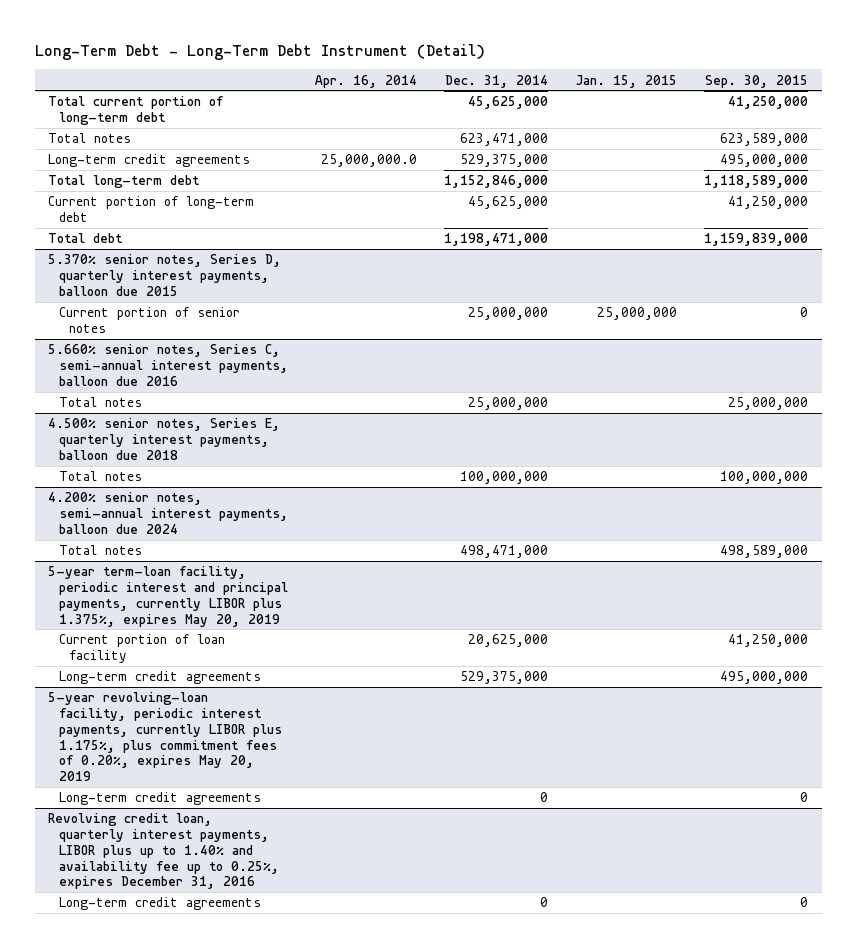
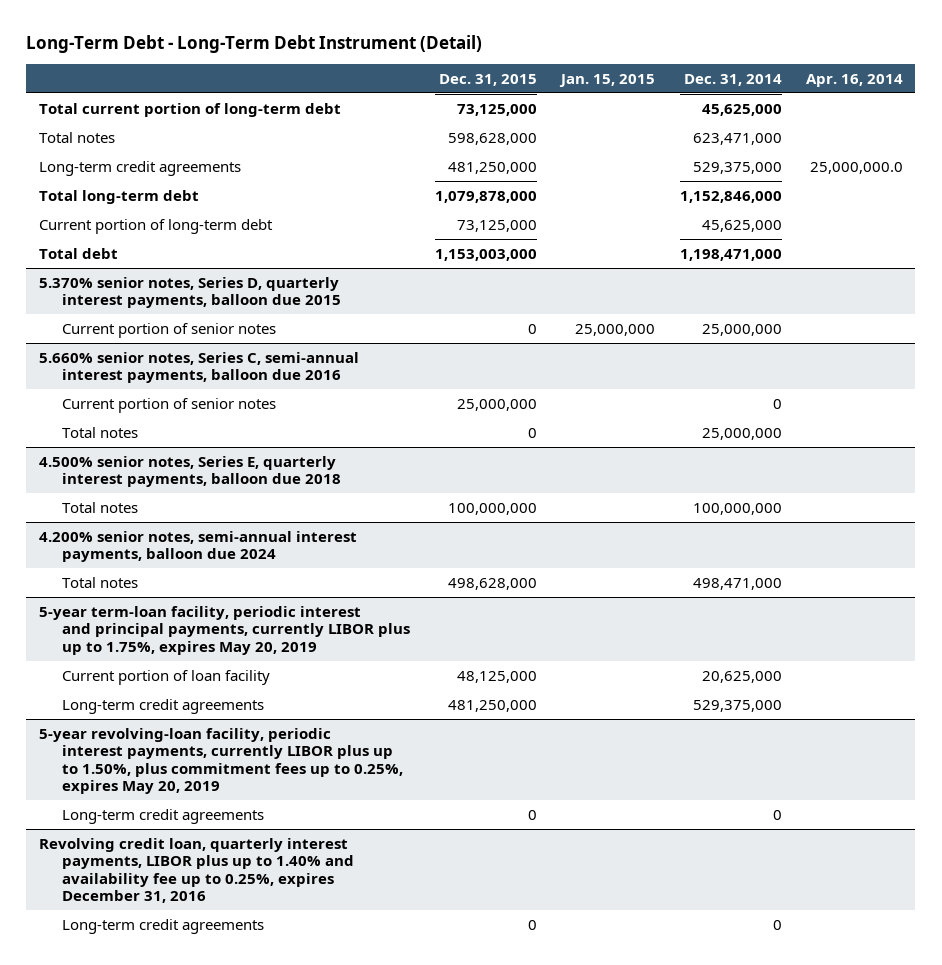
- | Apr. 16, 2014 | Dec. 31, 2014 | Jan. 15, 2015 | Sep. 30, 2015
+ | Dec. 31, 2015 | Jan. 15, 2015 | Dec. 31, 2014 | Apr. 16, 2014
@ 5.660% senior notes, Series C, semi-annual interest payments, balloon due 2016
+ Current portion of senior notes | 25,000,000 | | 0 |
- 5-year term-loan facility, periodic interest and principal payments, currently LIBOR plus 1.375%, expires May 20, 2019
+ 5-year term-loan facility, periodic interest and principal payments, currently LIBOR plus up to 1.75%, expires May 20, 2019
- 5-year revolving-loan facility, periodic interest payments, currently LIBOR plus 1.175%, plus commitment fees of 0.20%, expires May 20, 2019
+ 5-year revolving-loan facility, periodic interest payments, currently LIBOR plus up to 1.50%, plus commitment fees up to 0.25%, expires May 20, 2019

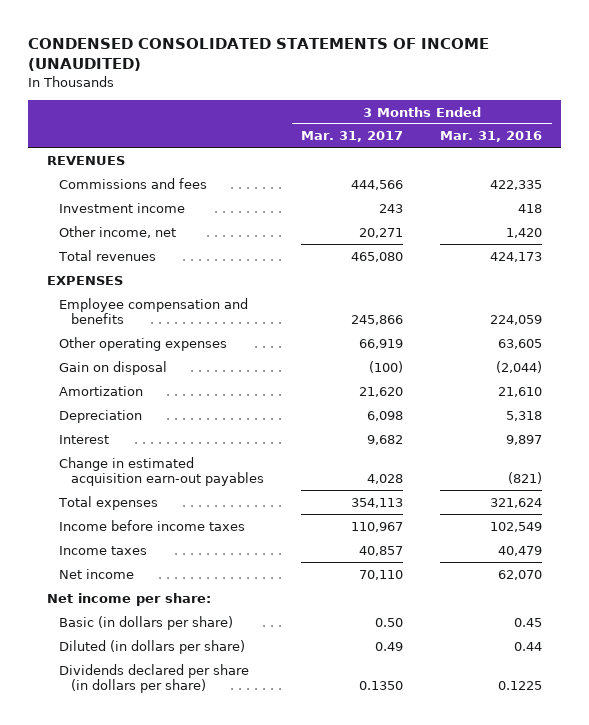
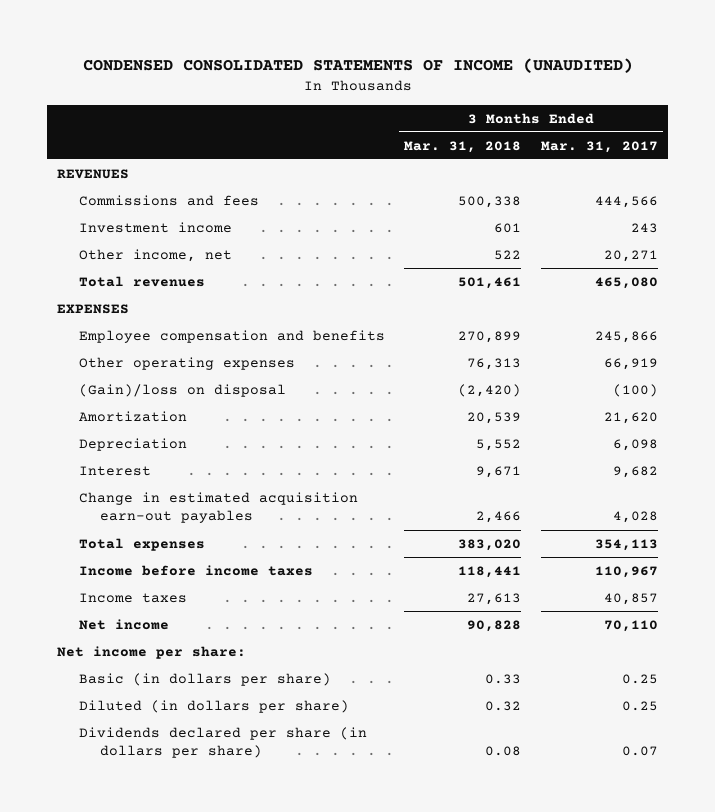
- | 3 Months Ended Mar. 31, 2017 | 3 Months Ended Mar. 31, 2016
+ | 3 Months Ended Mar. 31, 2018 | 3 Months Ended Mar. 31, 2017
- Gain on disposal | (100) | (2,044)
+ (Gain)/loss on disposal | (2,420) | (100)
- Basic (in dollars per share) | 0.50 | 0.45
- Diluted (in dollars per share) | 0.49 | 0.44
- Dividends declared per share (in dollars per share) | 0.1350 | 0.1225
+ Basic (in dollars per share) | 0.33 | 0.25
+ Diluted (in dollars per share) | 0.32 | 0.25
+ Dividends declared per share (in dollars per share) | 0.08 | 0.07

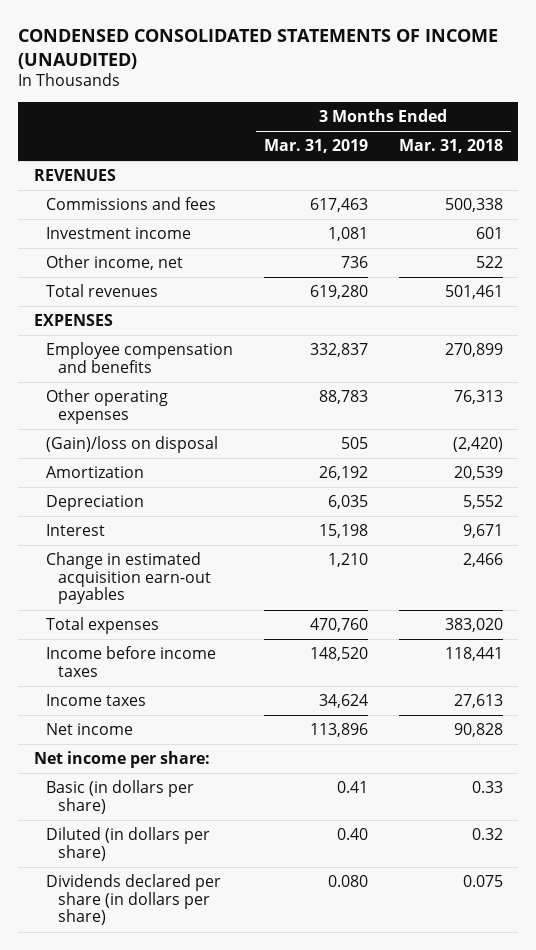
- | 3 Months Ended Mar. 31, 2018 | 3 Months Ended Mar. 31, 2017
+ | 3 Months Ended Mar. 31, 2019 | 3 Months Ended Mar. 31, 2018
- Dividends declared per share (in dollars per share) | 0.08 | 0.07
+ Dividends declared per share (in dollars per share) | 0.080 | 0.075

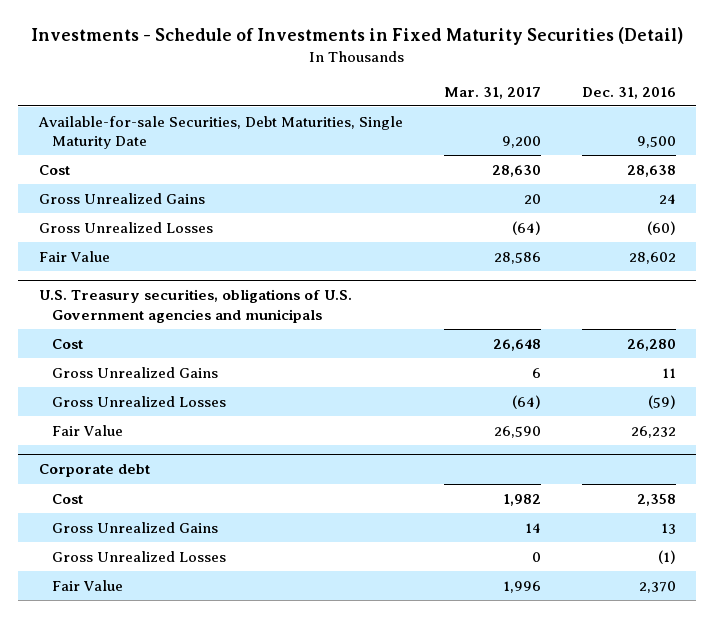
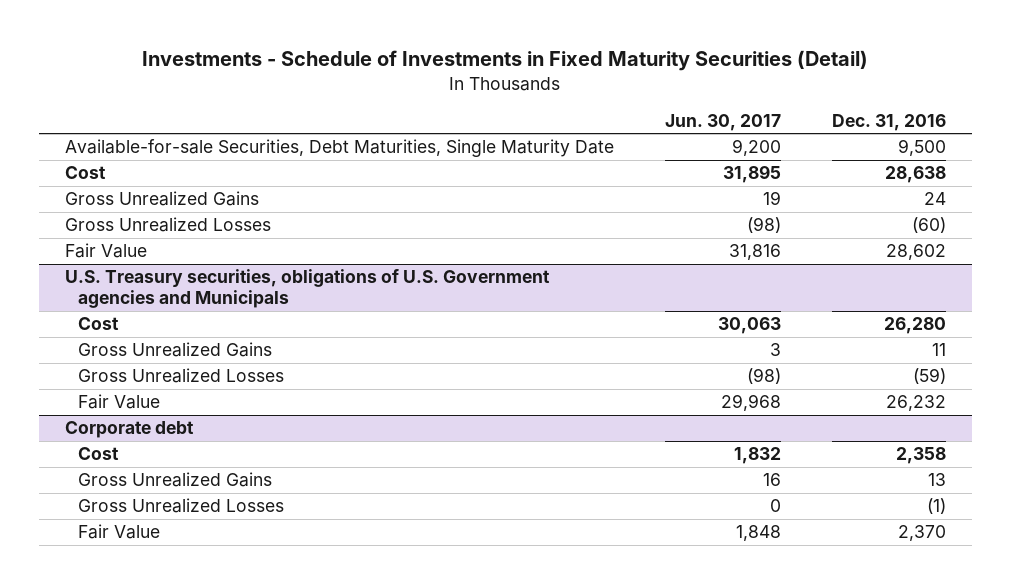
- | Mar. 31, 2017 | Dec. 31, 2016
+ | Jun. 30, 2017 | Dec. 31, 2016
- U.S. Treasury securities, obligations of U.S. Government agencies and municipals
+ U.S. Treasury securities, obligations of U.S. Government agencies and Municipals

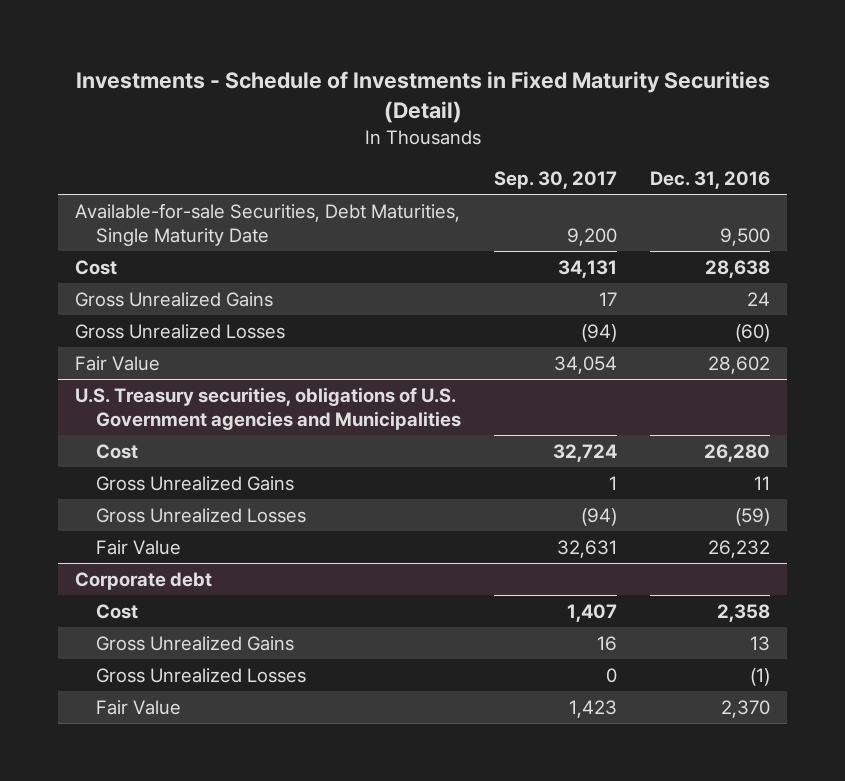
- | Jun. 30, 2017 | Dec. 31, 2016
+ | Sep. 30, 2017 | Dec. 31, 2016
- U.S. Treasury securities, obligations of U.S. Government agencies and Municipals
+ U.S. Treasury securities, obligations of U.S. Government agencies and Municipalities

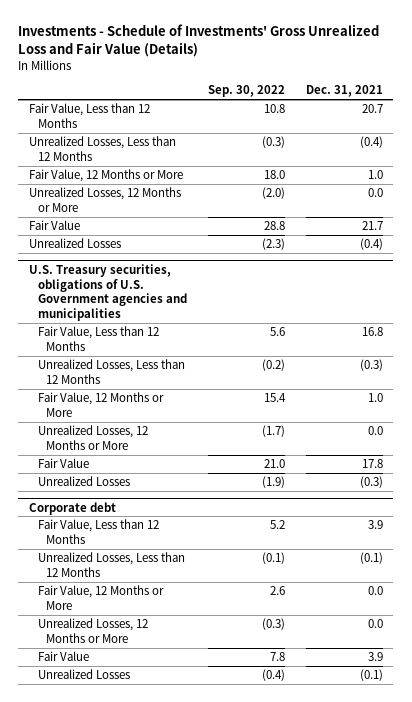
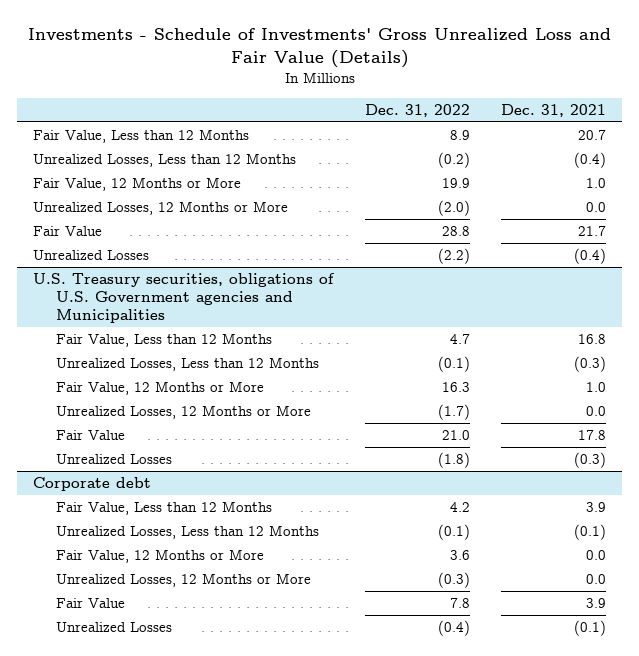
- | Sep. 30, 2022 | Dec. 31, 2021
+ | Dec. 31, 2022 | Dec. 31, 2021
- U.S. Treasury securities, obligations of U.S. Government agencies and municipalities
+ U.S. Treasury securities, obligations of U.S. Government agencies and Municipalities

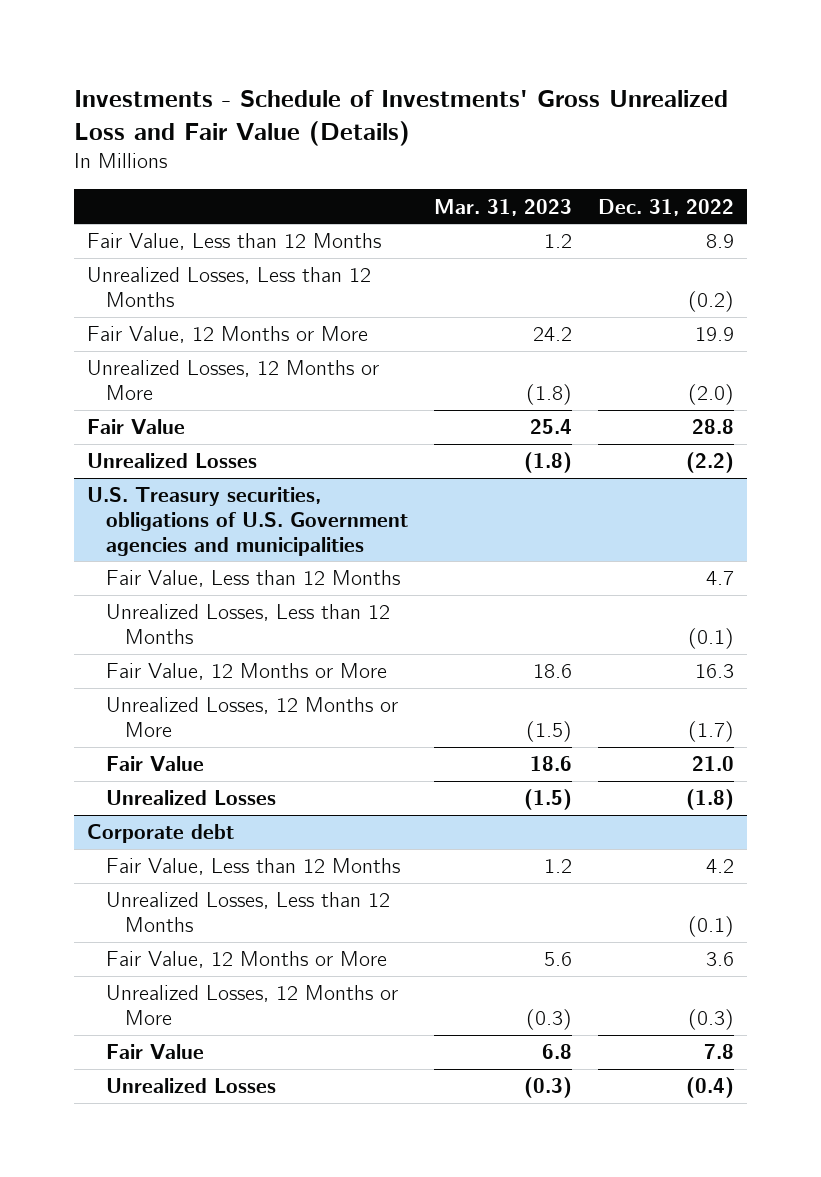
- | Dec. 31, 2022 | Dec. 31, 2021
+ | Mar. 31, 2023 | Dec. 31, 2022
- U.S. Treasury securities, obligations of U.S. Government agencies and Municipalities
+ U.S. Treasury securities, obligations of U.S. Government agencies and municipalities

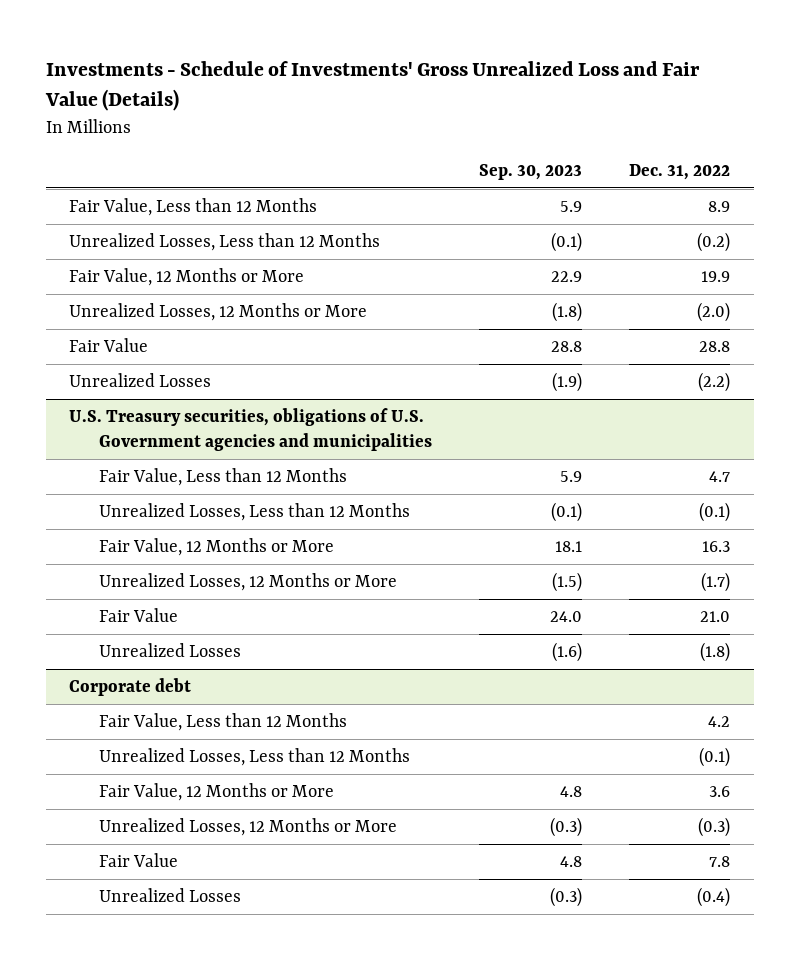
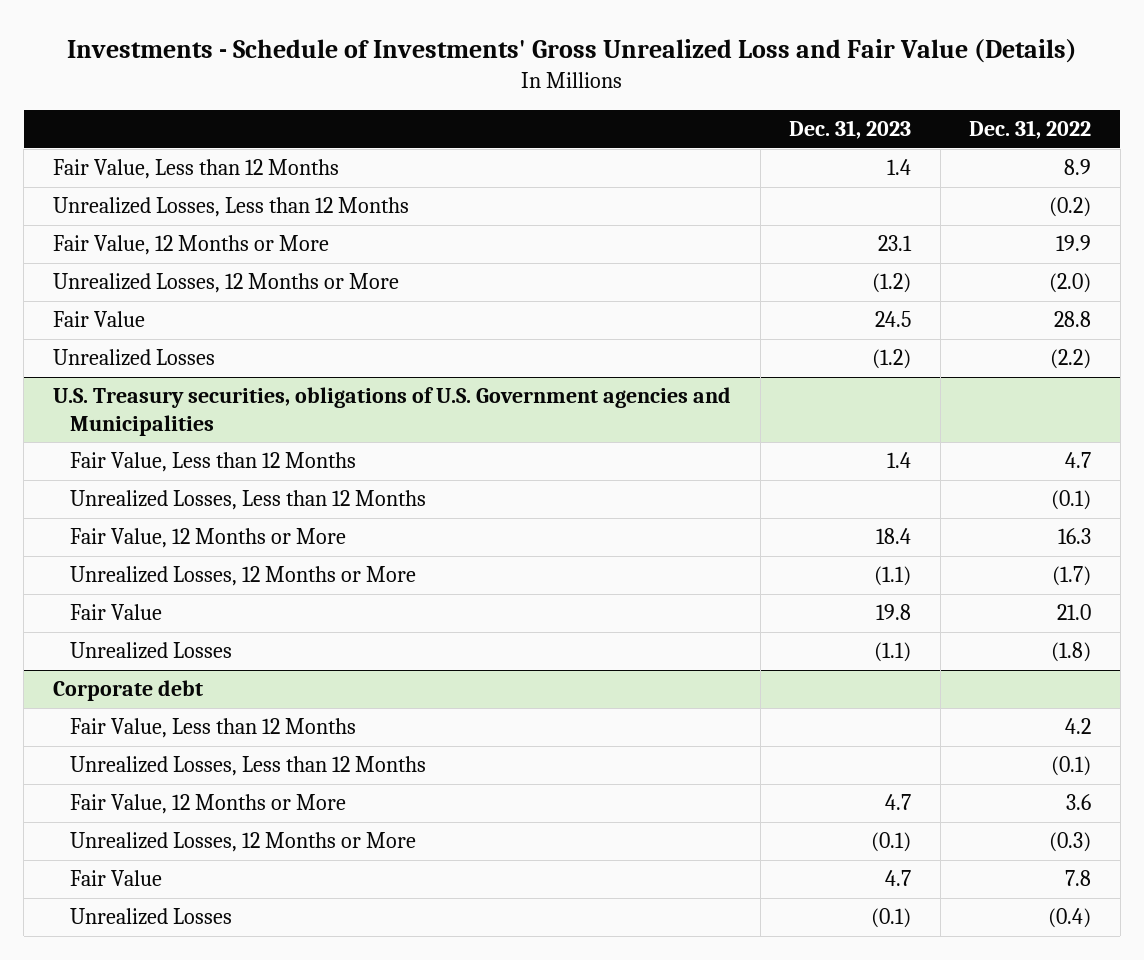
- | Sep. 30, 2023 | Dec. 31, 2022
+ | Dec. 31, 2023 | Dec. 31, 2022
- U.S. Treasury securities, obligations of U.S. Government agencies and municipalities
+ U.S. Treasury securities, obligations of U.S. Government agencies and Municipalities

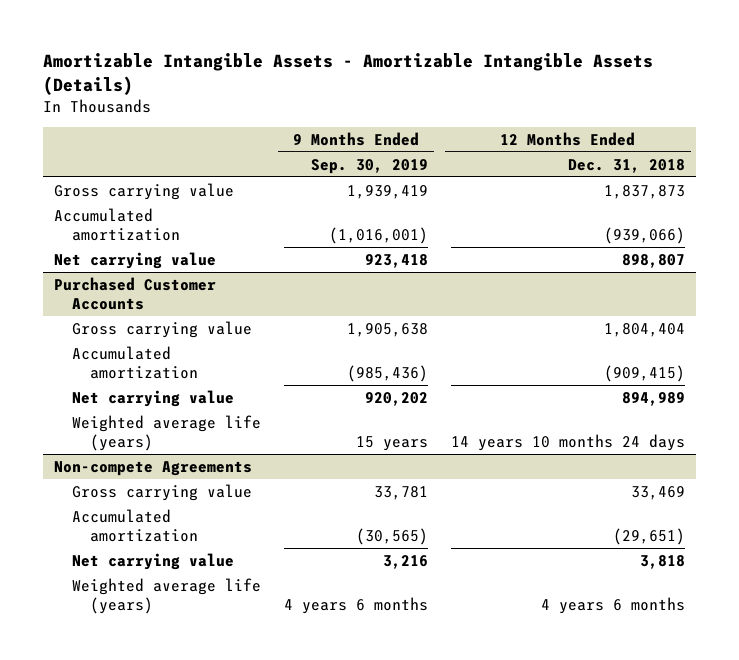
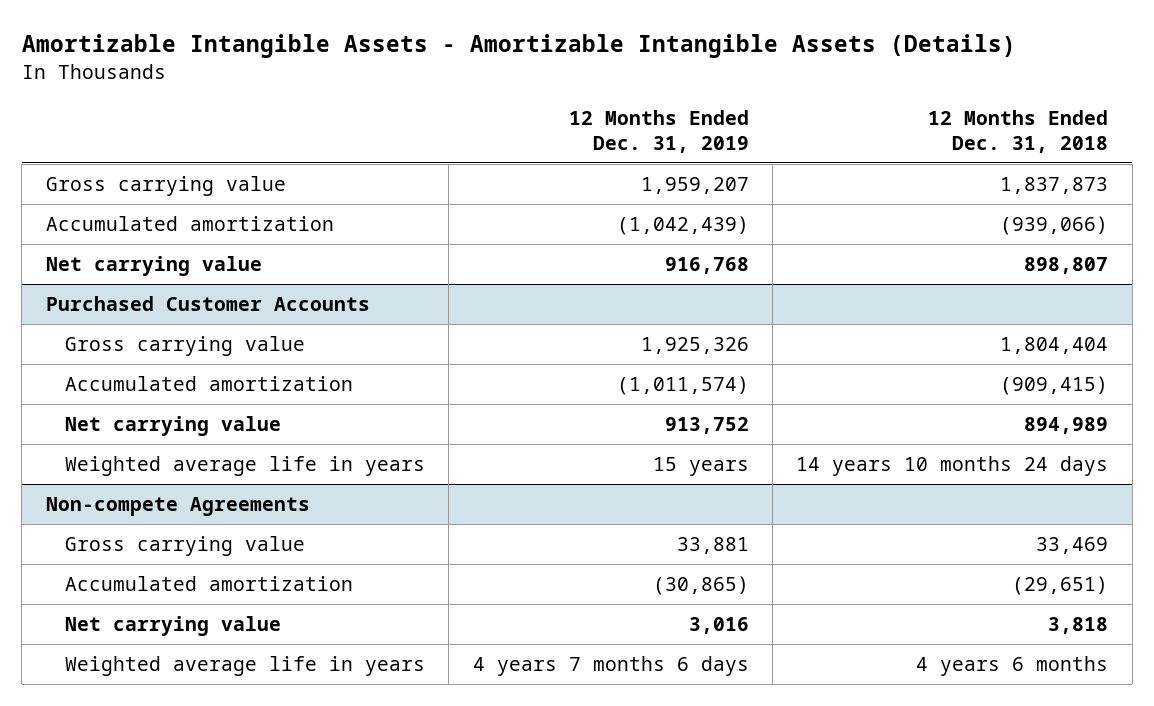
- | 9 Months Ended Sep. 30, 2019 | 12 Months Ended Dec. 31, 2018
+ | 12 Months Ended Dec. 31, 2019 | 12 Months Ended Dec. 31, 2018
@ Purchased Customer Accounts
- Weighted average life (years) | 15 years | 14 years 10 months 24 days
+ Weighted average life in years | 15 years | 14 years 10 months 24 days
@ Non-compete Agreements
- Weighted average life (years) | 4 years 6 months | 4 years 6 months
+ Weighted average life in years | 4 years 7 months 6 days | 4 years 6 months

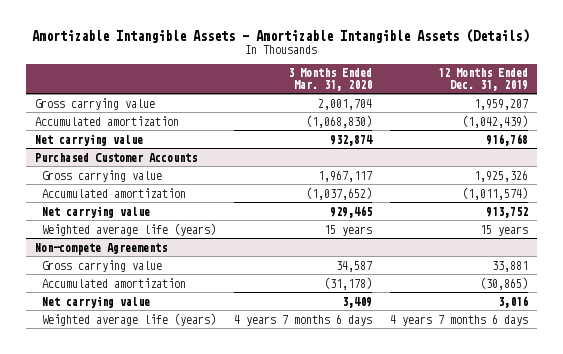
- | 12 Months Ended Dec. 31, 2019 | 12 Months Ended Dec. 31, 2018
+ | 3 Months Ended Mar. 31, 2020 | 12 Months Ended Dec. 31, 2019
@ Purchased Customer Accounts
- Weighted average life in years | 15 years | 14 years 10 months 24 days
+ Weighted average life (years) | 15 years | 15 years
@ Non-compete Agreements
- Weighted average life in years | 4 years 7 months 6 days | 4 years 6 months
+ Weighted average life (years) | 4 years 7 months 6 days | 4 years 7 months 6 days

